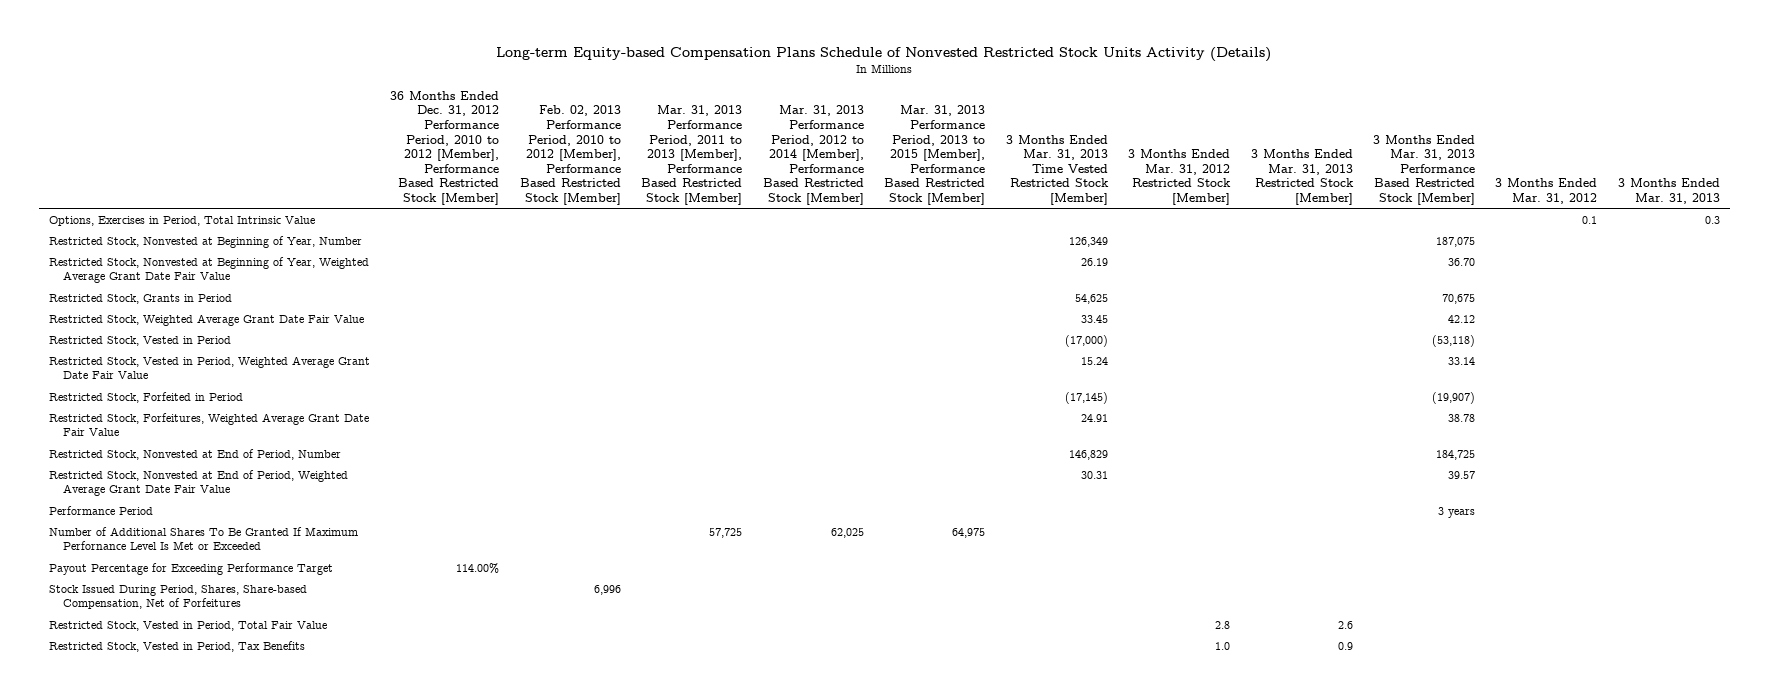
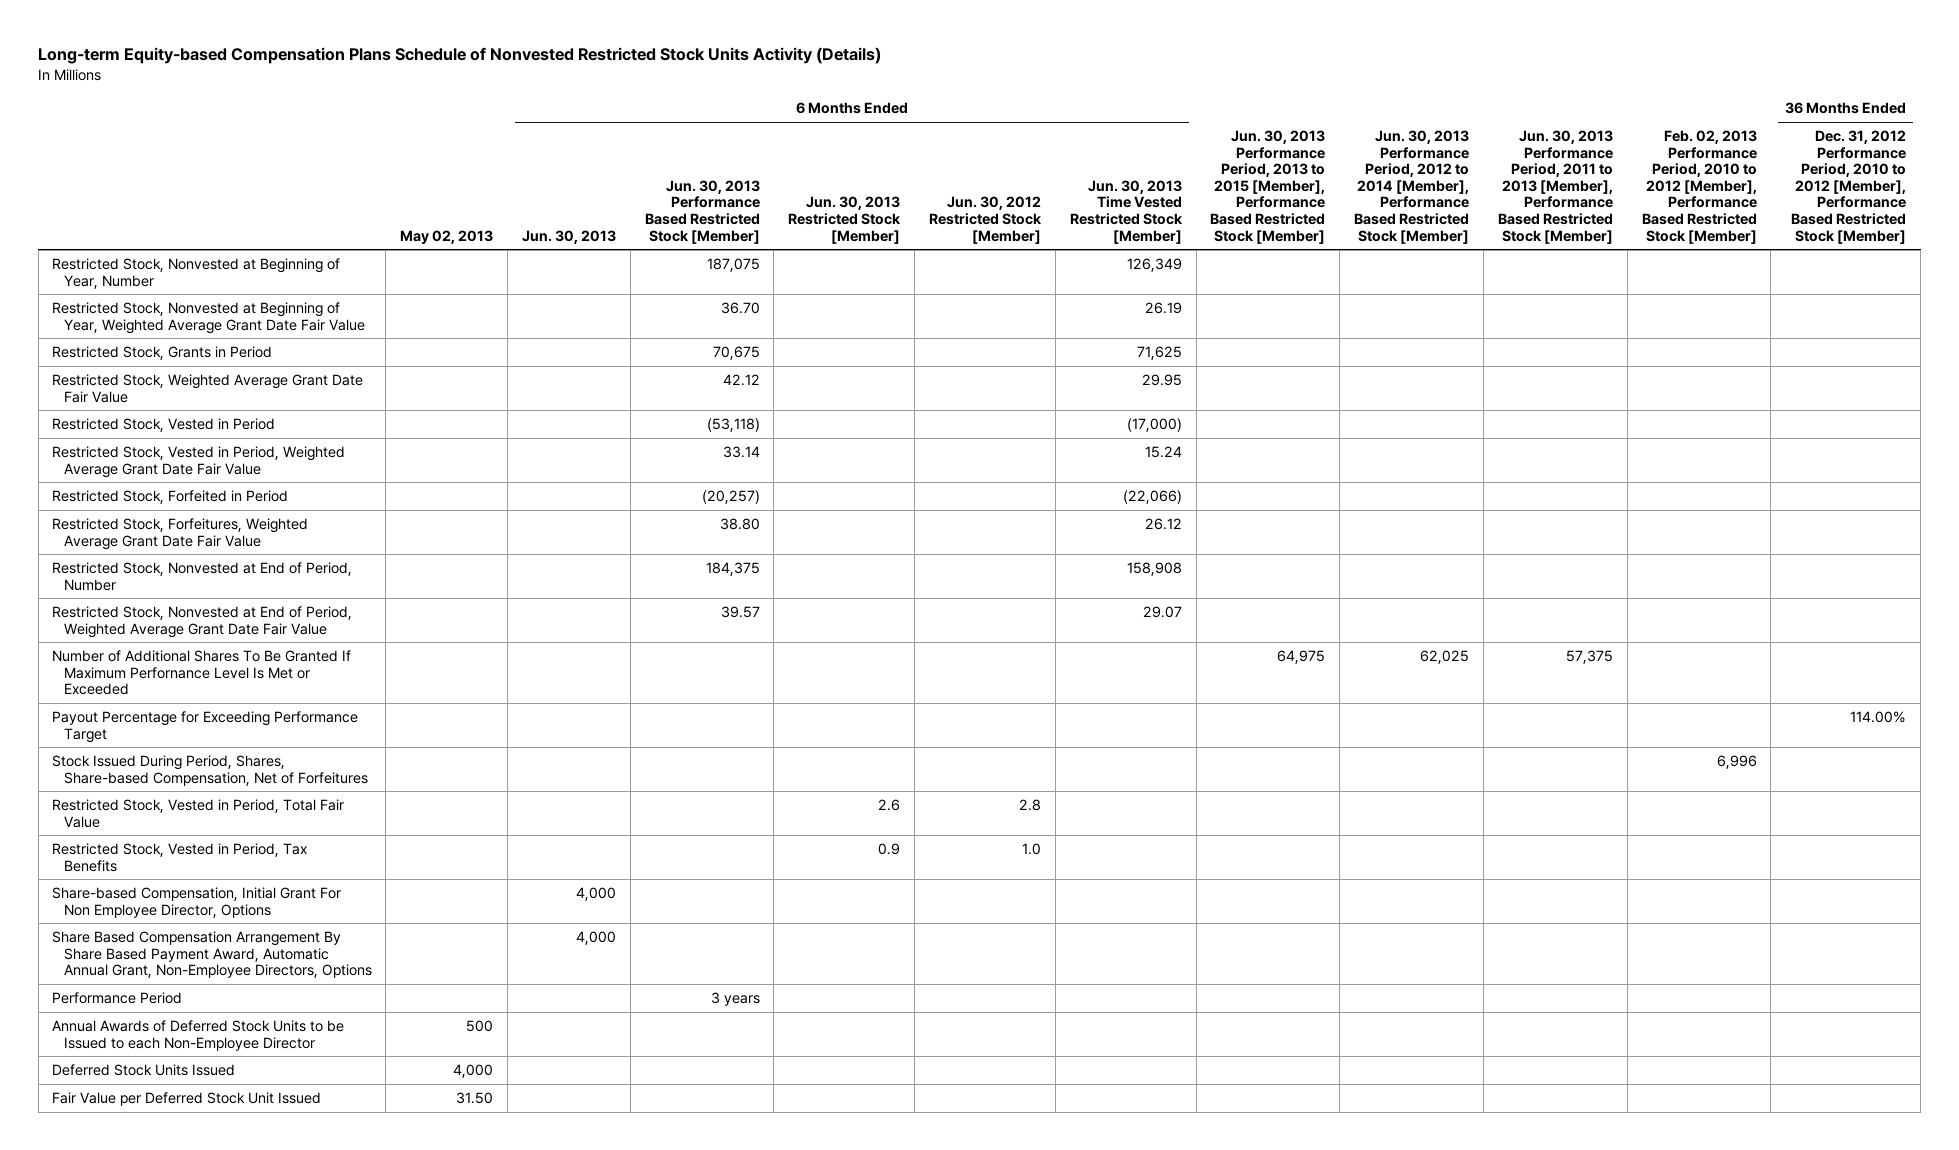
- | 36 Months Ended Dec. 31, 2012 Performance Period, 2010 to 2012 [Member], Performance Based Restricted Stock [Member] | Feb. 02, 2013 Performance Period, 2010 to 2012 [Member], Performance Based Restricted Stock [Member] | Mar. 31, 2013 Performance Period, 2011 to 2013 [Member], Performance Based Restricted Stock [Member] | Mar. 31, 2013 Performance Period, 2012 to 2014 [Member], Performance Based Restricted Stock [Member] | Mar. 31, 2013 Performance Period, 2013 to 2015 [Member], Performance Based Restricted Stock [Member] | 3 Months Ended Mar. 31, 2013 Time Vested Restricted Stock [Member] | 3 Months Ended Mar. 31, 2012 Restricted Stock [Member] | 3 Months Ended Mar. 31, 2013 Restricted Stock [Member] | 3 Months Ended Mar. 31, 2013 Performance Based Restricted Stock [Member] | 3 Months Ended Mar. 31, 2012 | 3 Months Ended Mar. 31, 2013
+ | May 02, 2013 | 6 Months Ended Jun. 30, 2013 | 6 Months Ended Jun. 30, 2013 Performance Based Restricted Stock [Member] | 6 Months Ended Jun. 30, 2013 Restricted Stock [Member] | 6 Months Ended Jun. 30, 2012 Restricted Stock [Member] | 6 Months Ended Jun. 30, 2013 Time Vested Restricted Stock [Member] | Jun. 30, 2013 Performance Period, 2013 to 2015 [Member], Performance Based Restricted Stock [Member] | Jun. 30, 2013 Performance Period, 2012 to 2014 [Member], Performance Based Restricted Stock [Member] | Jun. 30, 2013 Performance Period, 2011 to 2013 [Member], Performance Based Restricted Stock [Member] | Feb. 02, 2013 Performance Period, 2010 to 2012 [Member], Performance Based Restricted Stock [Member] | 36 Months Ended Dec. 31, 2012 Performance Period, 2010 to 2012 [Member], Performance Based Restricted Stock [Member]
- Options, Exercises in Period, Total Intrinsic Value | | | | | | | | | | 0.1 | 0.3
+ Share-based Compensation, Initial Grant For Non Employee Director, Options | | 4,000 | | | | | | | | |
+ Share Based Compensation Arrangement By Share Based Payment Award, Automatic Annual Grant, Non-Employee Directors, Options | | 4,000 | | | | | | | | |
moved down: Performance Period | | | 3 years | | | | | | | |
+ Annual Awards of Deferred Stock Units to be Issued to each Non-Employee Director | 500 | | | | | | | | | |
+ Deferred Stock Units Issued | 4,000 | | | | | | | | | |
+ Fair Value per Deferred Stock Unit Issued | 31.50 | | | | | | | | | |

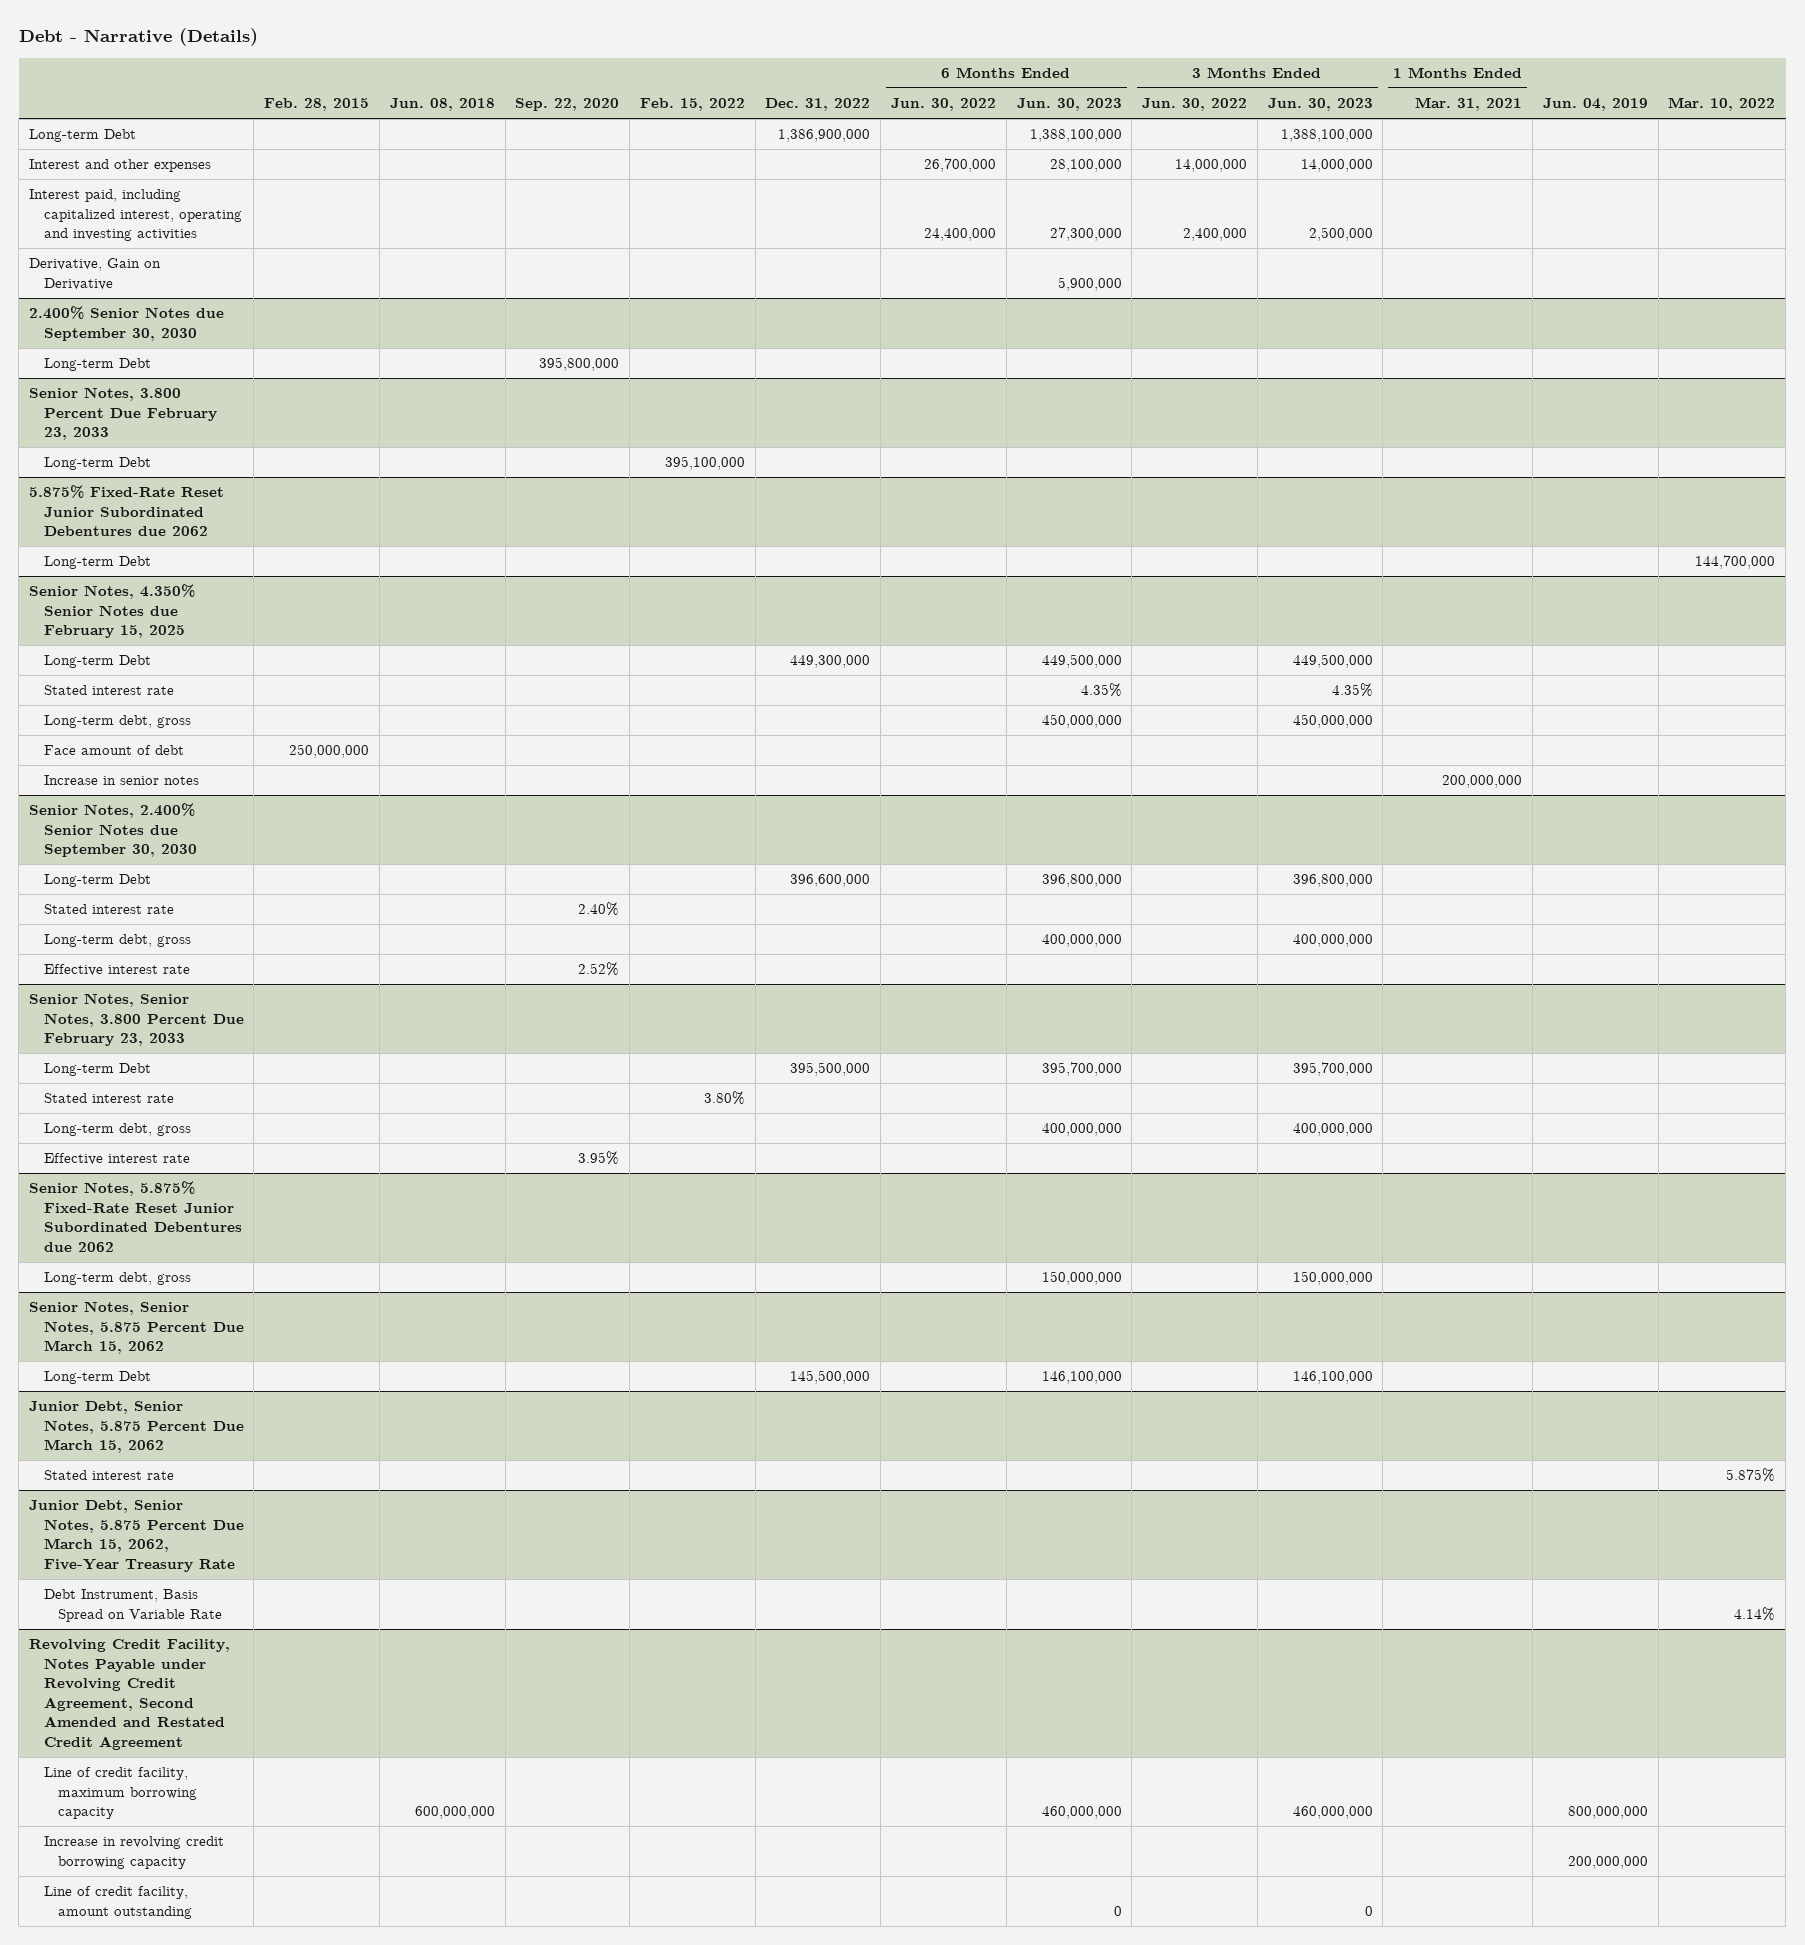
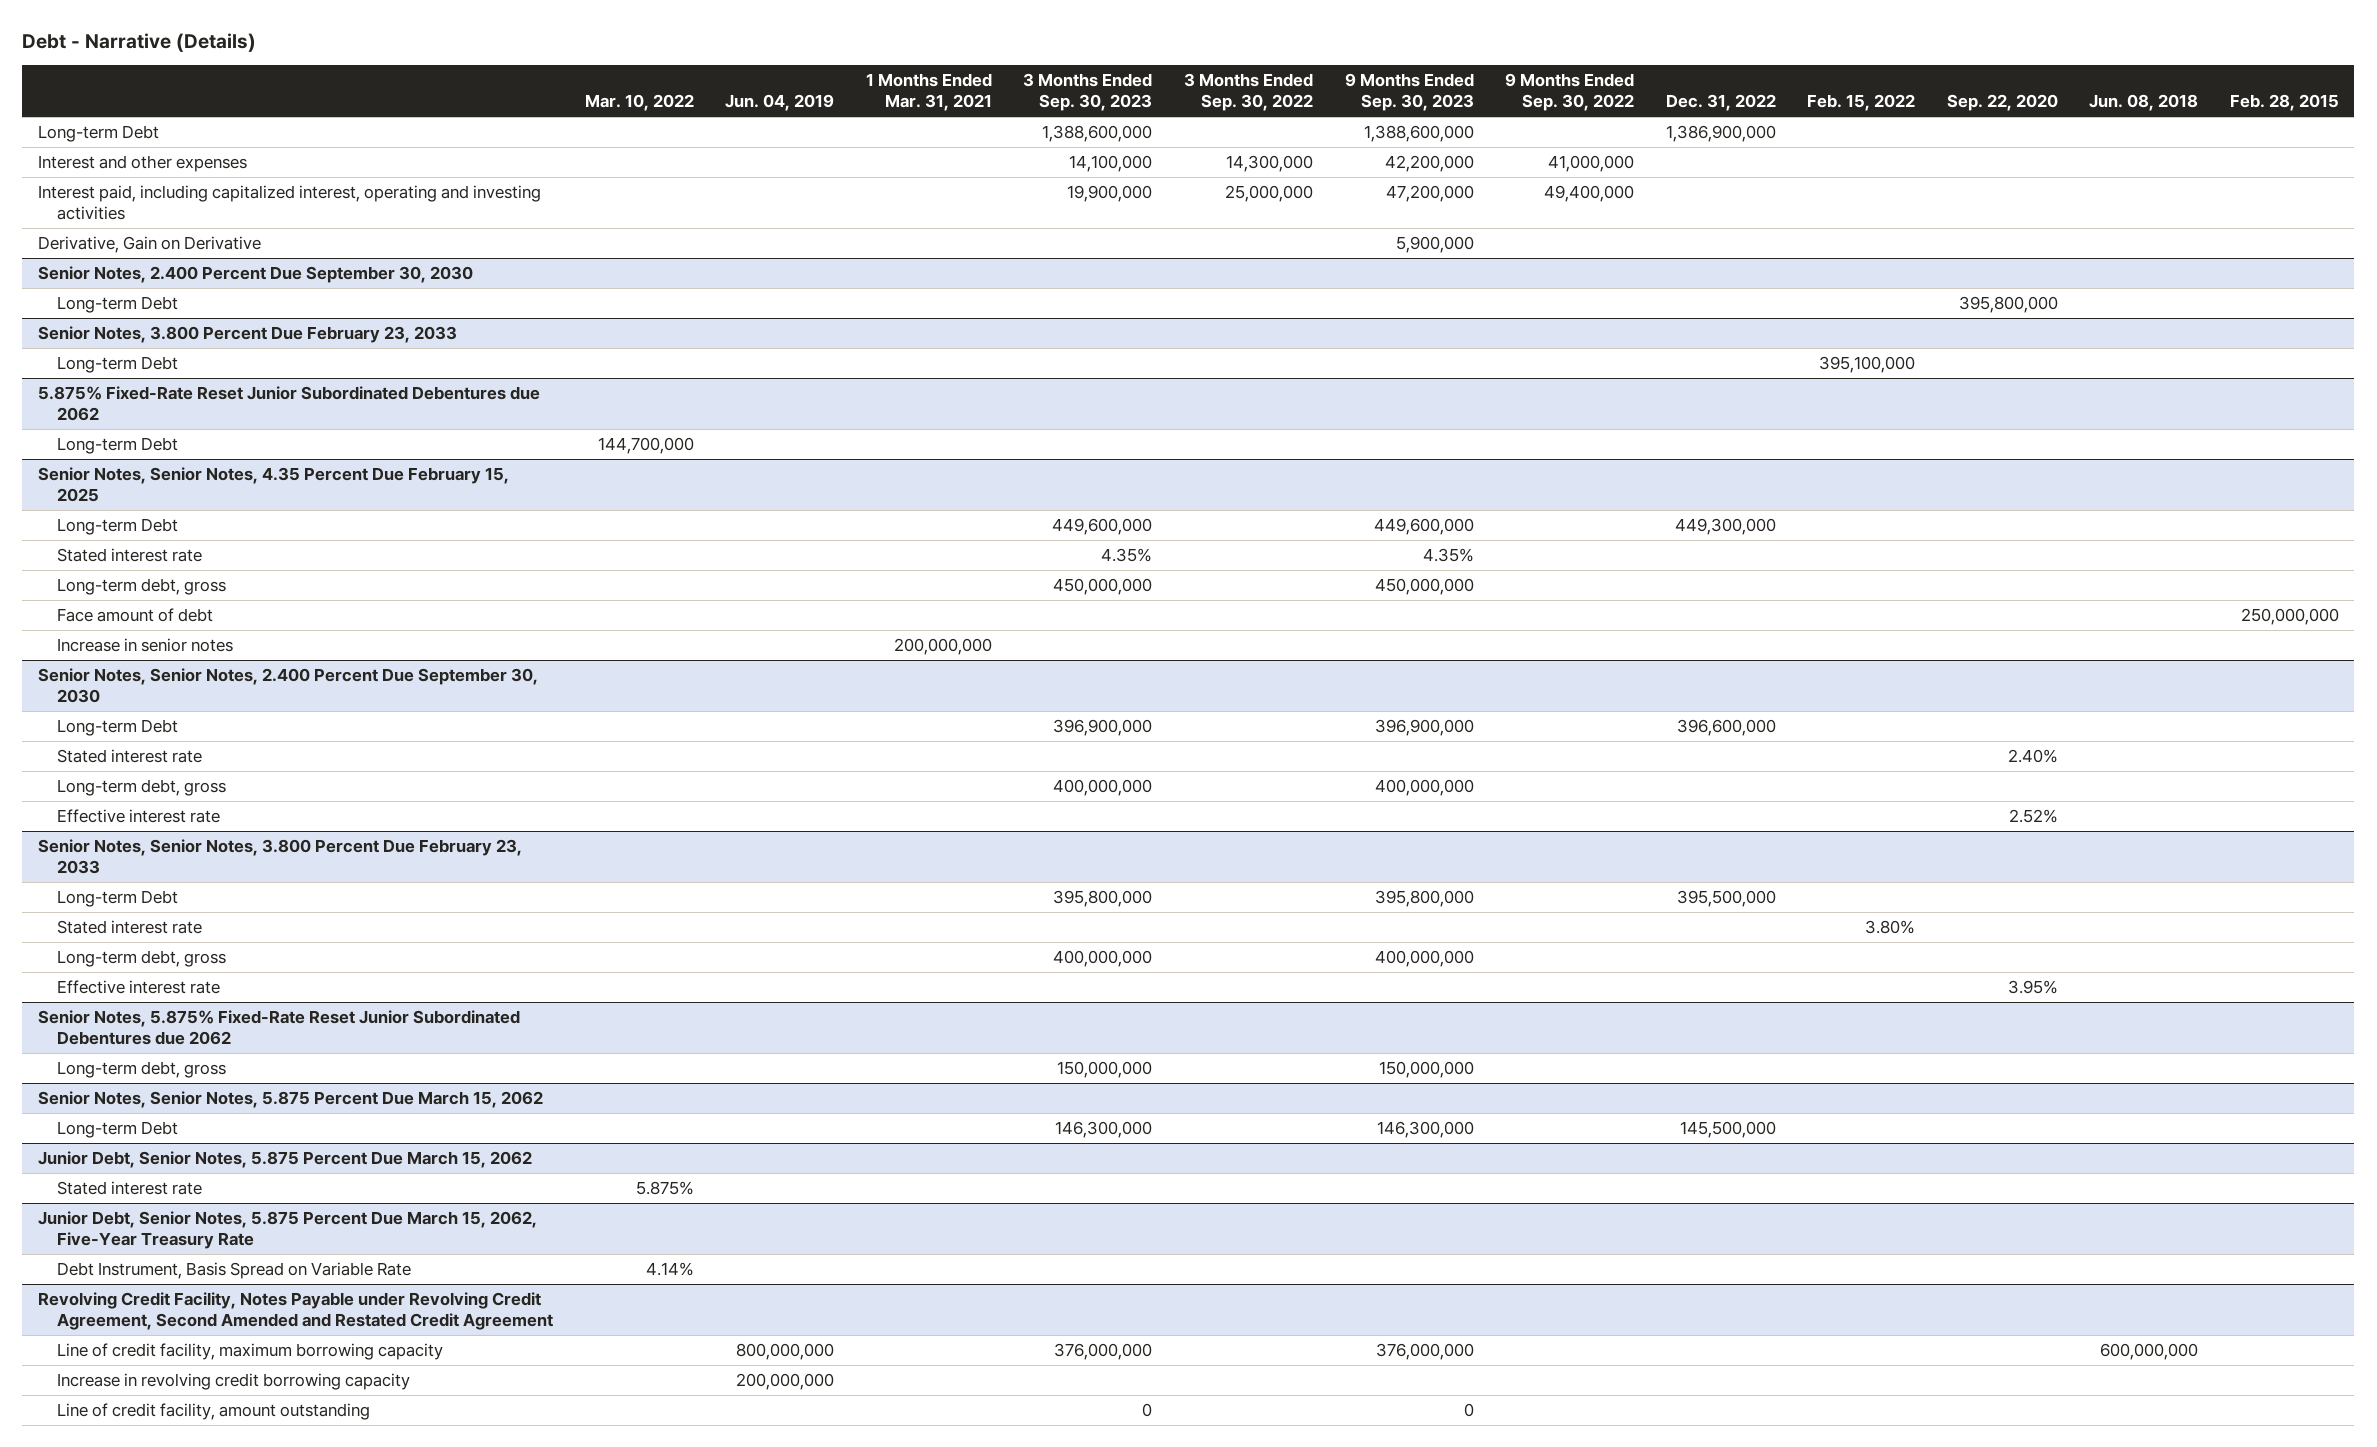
- | Feb. 28, 2015 | Jun. 08, 2018 | Sep. 22, 2020 | Feb. 15, 2022 | Dec. 31, 2022 | 6 Months Ended Jun. 30, 2022 | 6 Months Ended Jun. 30, 2023 | 3 Months Ended Jun. 30, 2022 | 3 Months Ended Jun. 30, 2023 | 1 Months Ended Mar. 31, 2021 | Jun. 04, 2019 | Mar. 10, 2022
+ | Mar. 10, 2022 | Jun. 04, 2019 | 1 Months Ended Mar. 31, 2021 | 3 Months Ended Sep. 30, 2023 | 3 Months Ended Sep. 30, 2022 | 9 Months Ended Sep. 30, 2023 | 9 Months Ended Sep. 30, 2022 | Dec. 31, 2022 | Feb. 15, 2022 | Sep. 22, 2020 | Jun. 08, 2018 | Feb. 28, 2015
- 2.400% Senior Notes due September 30, 2030
+ Senior Notes, 2.400 Percent Due September 30, 2030
- Senior Notes, 4.350% Senior Notes due February 15, 2025
+ Senior Notes, Senior Notes, 4.35 Percent Due February 15, 2025
- Senior Notes, 2.400% Senior Notes due September 30, 2030
+ Senior Notes, Senior Notes, 2.400 Percent Due September 30, 2030

